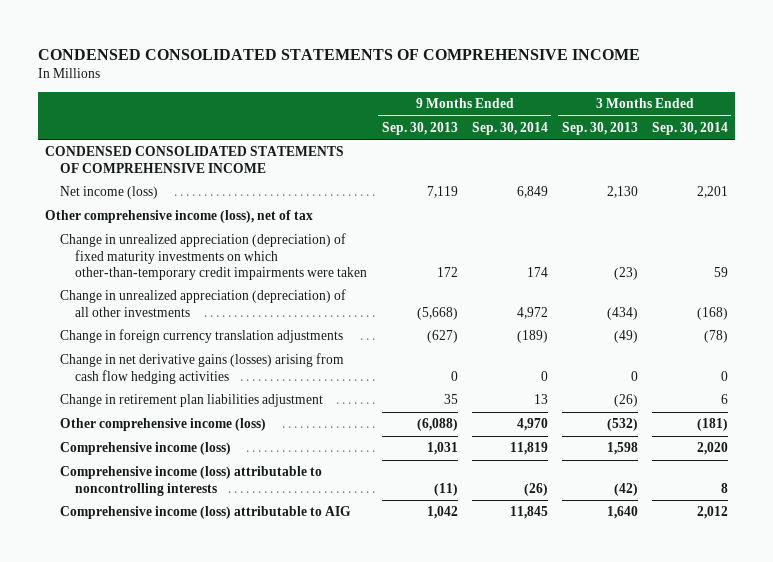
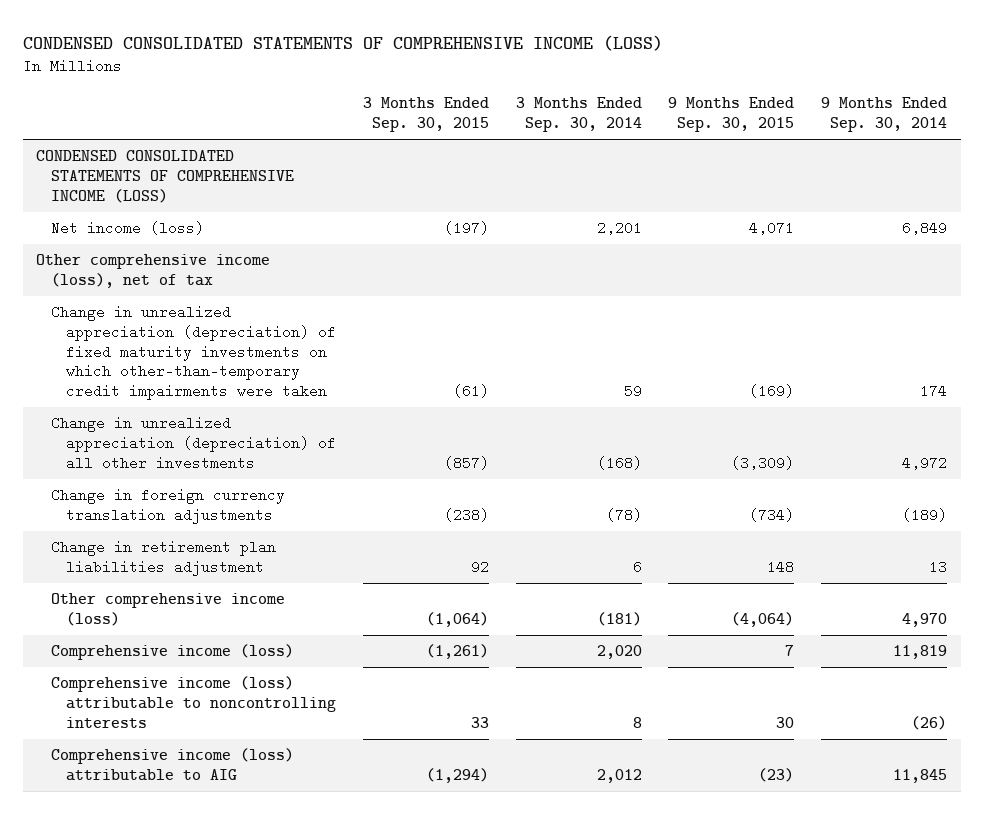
- CONDENSED CONSOLIDATED STATEMENTS OF COMPREHENSIVE INCOME
+ CONDENSED CONSOLIDATED STATEMENTS OF COMPREHENSIVE INCOME (LOSS)
- | 9 Months Ended Sep. 30, 2013 | 9 Months Ended Sep. 30, 2014 | 3 Months Ended Sep. 30, 2013 | 3 Months Ended Sep. 30, 2014
+ | 3 Months Ended Sep. 30, 2015 | 3 Months Ended Sep. 30, 2014 | 9 Months Ended Sep. 30, 2015 | 9 Months Ended Sep. 30, 2014
- CONDENSED CONSOLIDATED STATEMENTS OF COMPREHENSIVE INCOME
+ CONDENSED CONSOLIDATED STATEMENTS OF COMPREHENSIVE INCOME (LOSS)
- Change in net derivative gains (losses) arising from cash flow hedging activities | 0 | 0 | 0 | 0

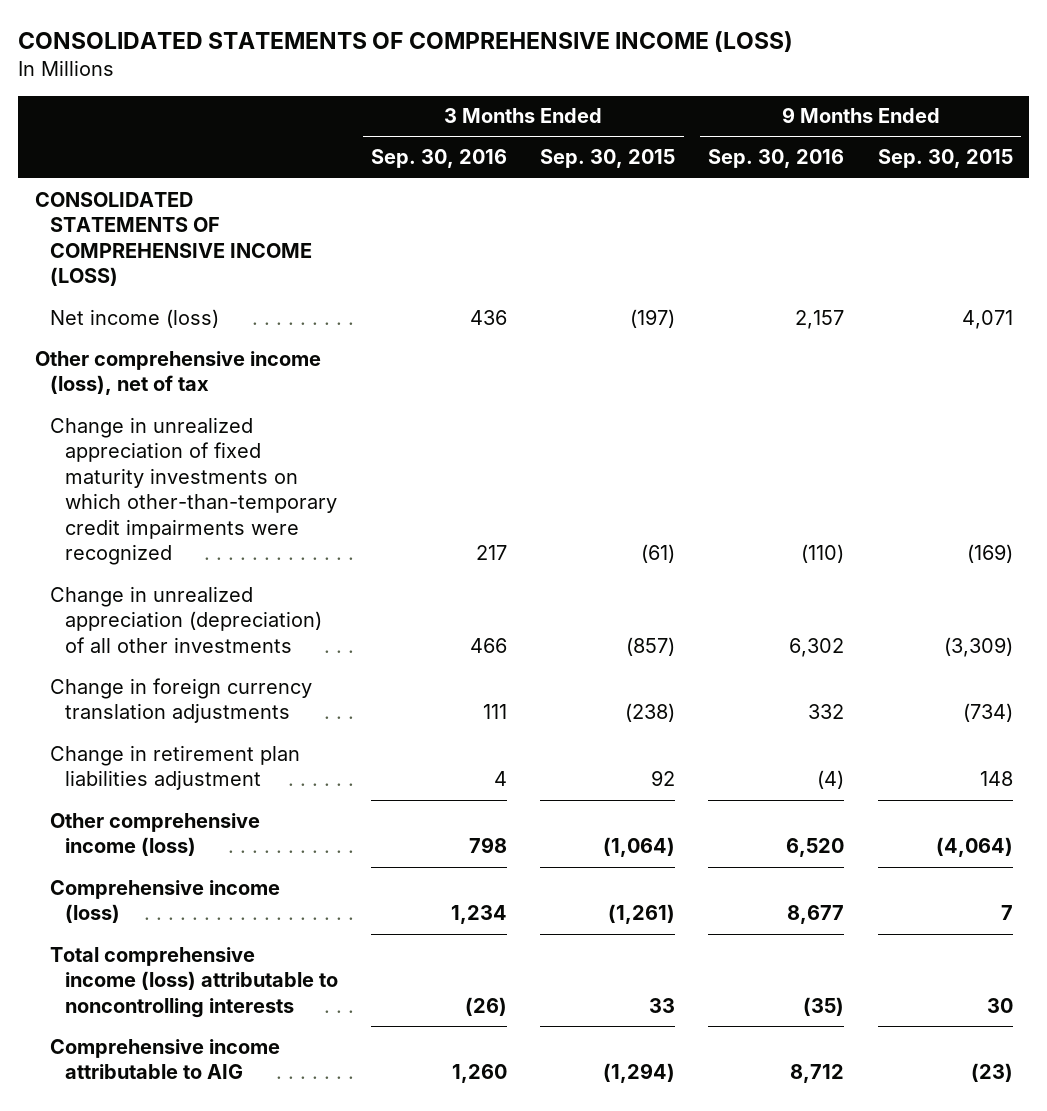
- CONDENSED CONSOLIDATED STATEMENTS OF COMPREHENSIVE INCOME (LOSS)
+ CONSOLIDATED STATEMENTS OF COMPREHENSIVE INCOME (LOSS)
- | 3 Months Ended Sep. 30, 2015 | 3 Months Ended Sep. 30, 2014 | 9 Months Ended Sep. 30, 2015 | 9 Months Ended Sep. 30, 2014
+ | 3 Months Ended Sep. 30, 2016 | 3 Months Ended Sep. 30, 2015 | 9 Months Ended Sep. 30, 2016 | 9 Months Ended Sep. 30, 2015
- CONDENSED CONSOLIDATED STATEMENTS OF COMPREHENSIVE INCOME (LOSS)
+ CONSOLIDATED STATEMENTS OF COMPREHENSIVE INCOME (LOSS)
- Change in unrealized appreciation (depreciation) of fixed maturity investments on which other-than-temporary credit impairments were taken | (61) | 59 | (169) | 174
+ Change in unrealized appreciation of fixed maturity investments on which other-than-temporary credit impairments were recognized | 217 | (61) | (110) | (169)
- Comprehensive income (loss) attributable to noncontrolling interests | 33 | 8 | 30 | (26)
- Comprehensive income (loss) attributable to AIG | (1,294) | 2,012 | (23) | 11,845
+ Total comprehensive income (loss) attributable to noncontrolling interests | (26) | 33 | (35) | 30
+ Comprehensive income attributable to AIG | 1,260 | (1,294) | 8,712 | (23)

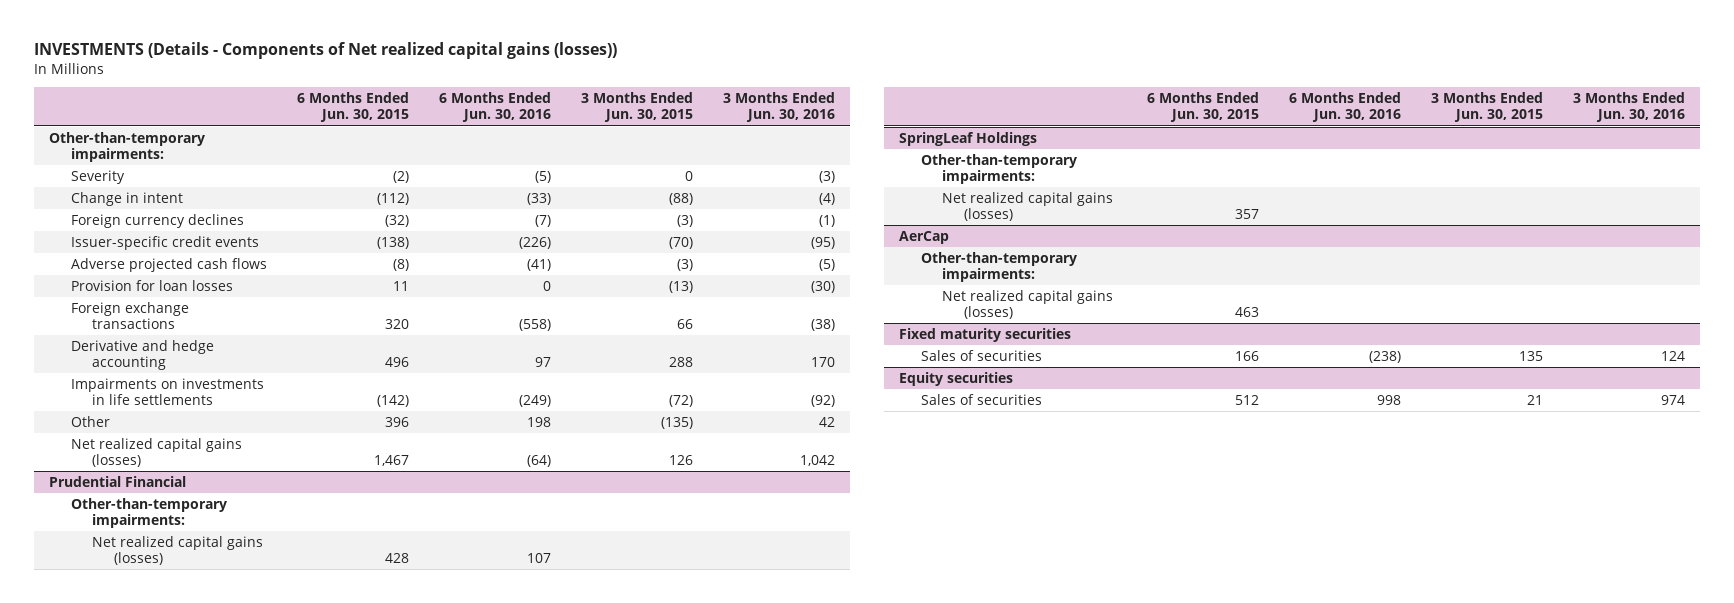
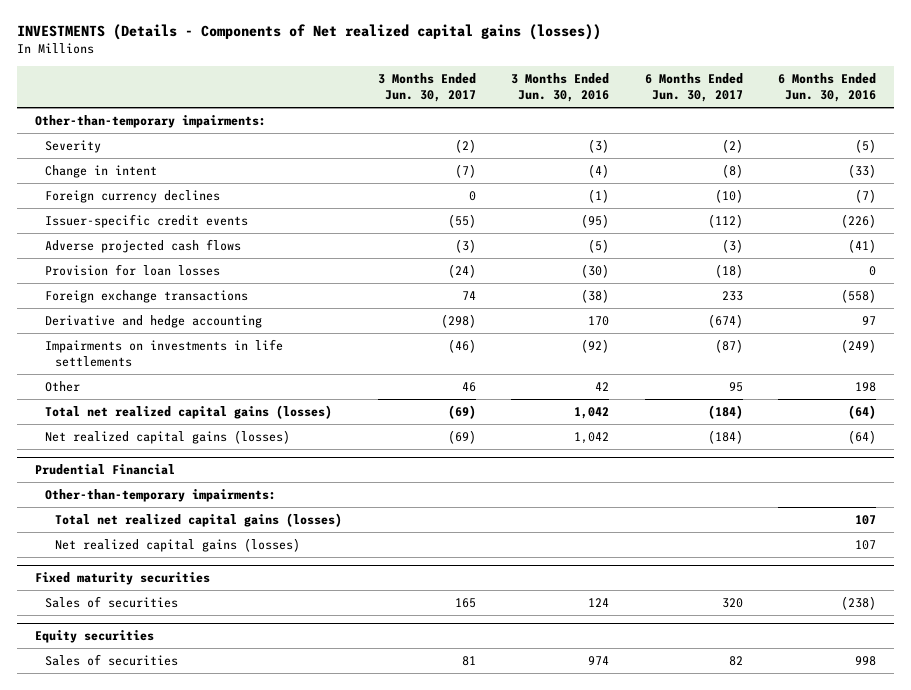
- | 6 Months Ended Jun. 30, 2015 | 6 Months Ended Jun. 30, 2016 | 3 Months Ended Jun. 30, 2015 | 3 Months Ended Jun. 30, 2016
+ | 3 Months Ended Jun. 30, 2017 | 3 Months Ended Jun. 30, 2016 | 6 Months Ended Jun. 30, 2017 | 6 Months Ended Jun. 30, 2016
+ Total net realized capital gains (losses) | (69) | 1,042 | (184) | (64)
@ Prudential Financial
+ Total net realized capital gains (losses) | | | | 107
- SpringLeaf Holdings
- Other-than-temporary impairments:
- Net realized capital gains (losses) | 357 | | |
- AerCap
- Other-than-temporary impairments:
- Net realized capital gains (losses) | 463 | | |

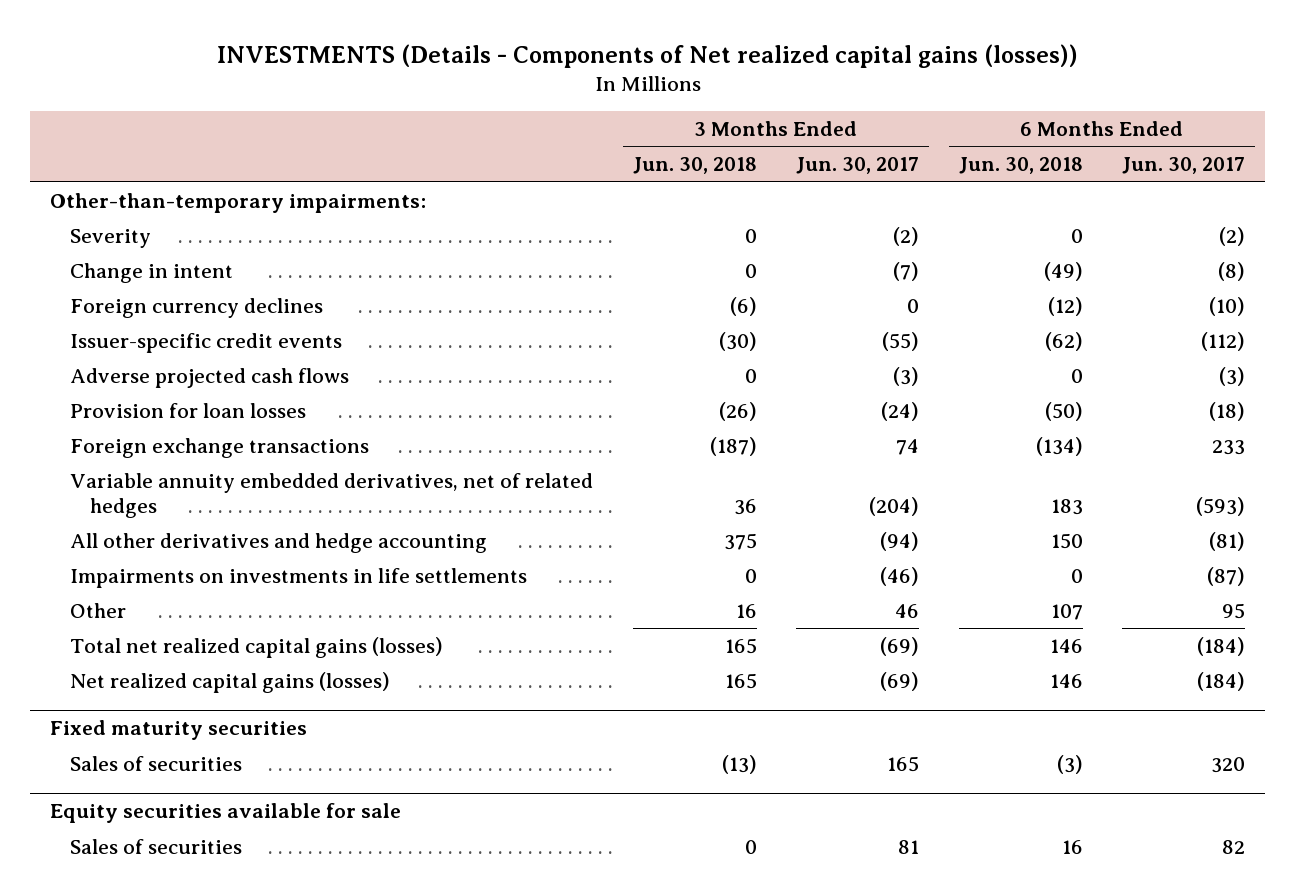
- | 3 Months Ended Jun. 30, 2017 | 3 Months Ended Jun. 30, 2016 | 6 Months Ended Jun. 30, 2017 | 6 Months Ended Jun. 30, 2016
+ | 3 Months Ended Jun. 30, 2018 | 3 Months Ended Jun. 30, 2017 | 6 Months Ended Jun. 30, 2018 | 6 Months Ended Jun. 30, 2017
- Derivative and hedge accounting | (298) | 170 | (674) | 97
+ Variable annuity embedded derivatives, net of related hedges | 36 | (204) | 183 | (593)
+ All other derivatives and hedge accounting | 375 | (94) | 150 | (81)
- Prudential Financial
- Other-than-temporary impairments:
- Total net realized capital gains (losses) | | | | 107
- Net realized capital gains (losses) | | | | 107
- Equity securities
+ Equity securities available for sale

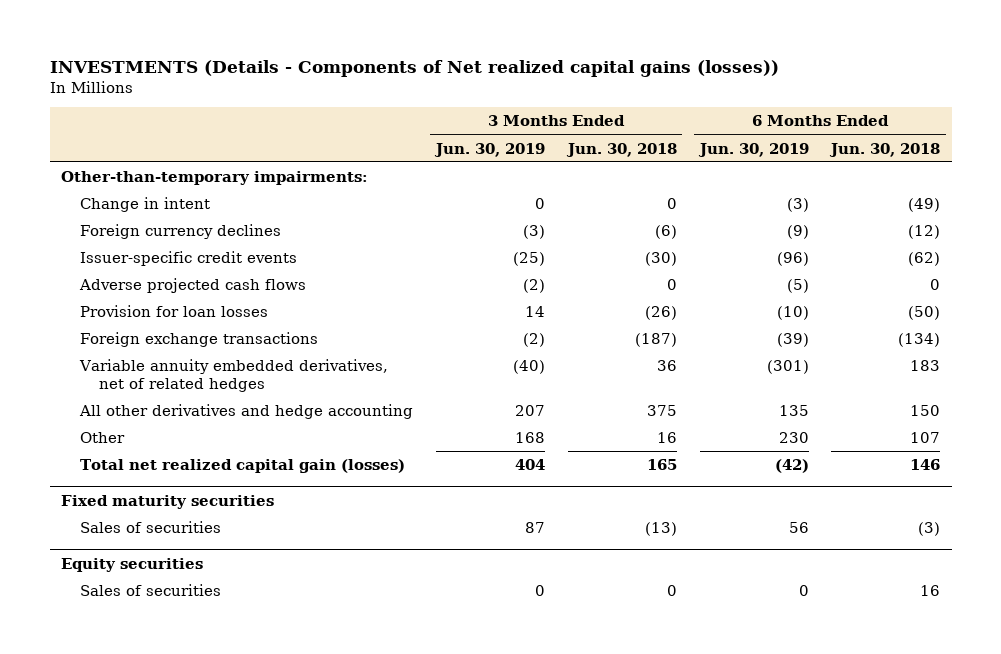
- | 3 Months Ended Jun. 30, 2018 | 3 Months Ended Jun. 30, 2017 | 6 Months Ended Jun. 30, 2018 | 6 Months Ended Jun. 30, 2017
+ | 3 Months Ended Jun. 30, 2019 | 3 Months Ended Jun. 30, 2018 | 6 Months Ended Jun. 30, 2019 | 6 Months Ended Jun. 30, 2018
- Severity | 0 | (2) | 0 | (2)
- Impairments on investments in life settlements | 0 | (46) | 0 | (87)
- Total net realized capital gains (losses) | 165 | (69) | 146 | (184)
- Net realized capital gains (losses) | 165 | (69) | 146 | (184)
+ Total net realized capital gain (losses) | 404 | 165 | (42) | 146
- Equity securities available for sale
+ Equity securities

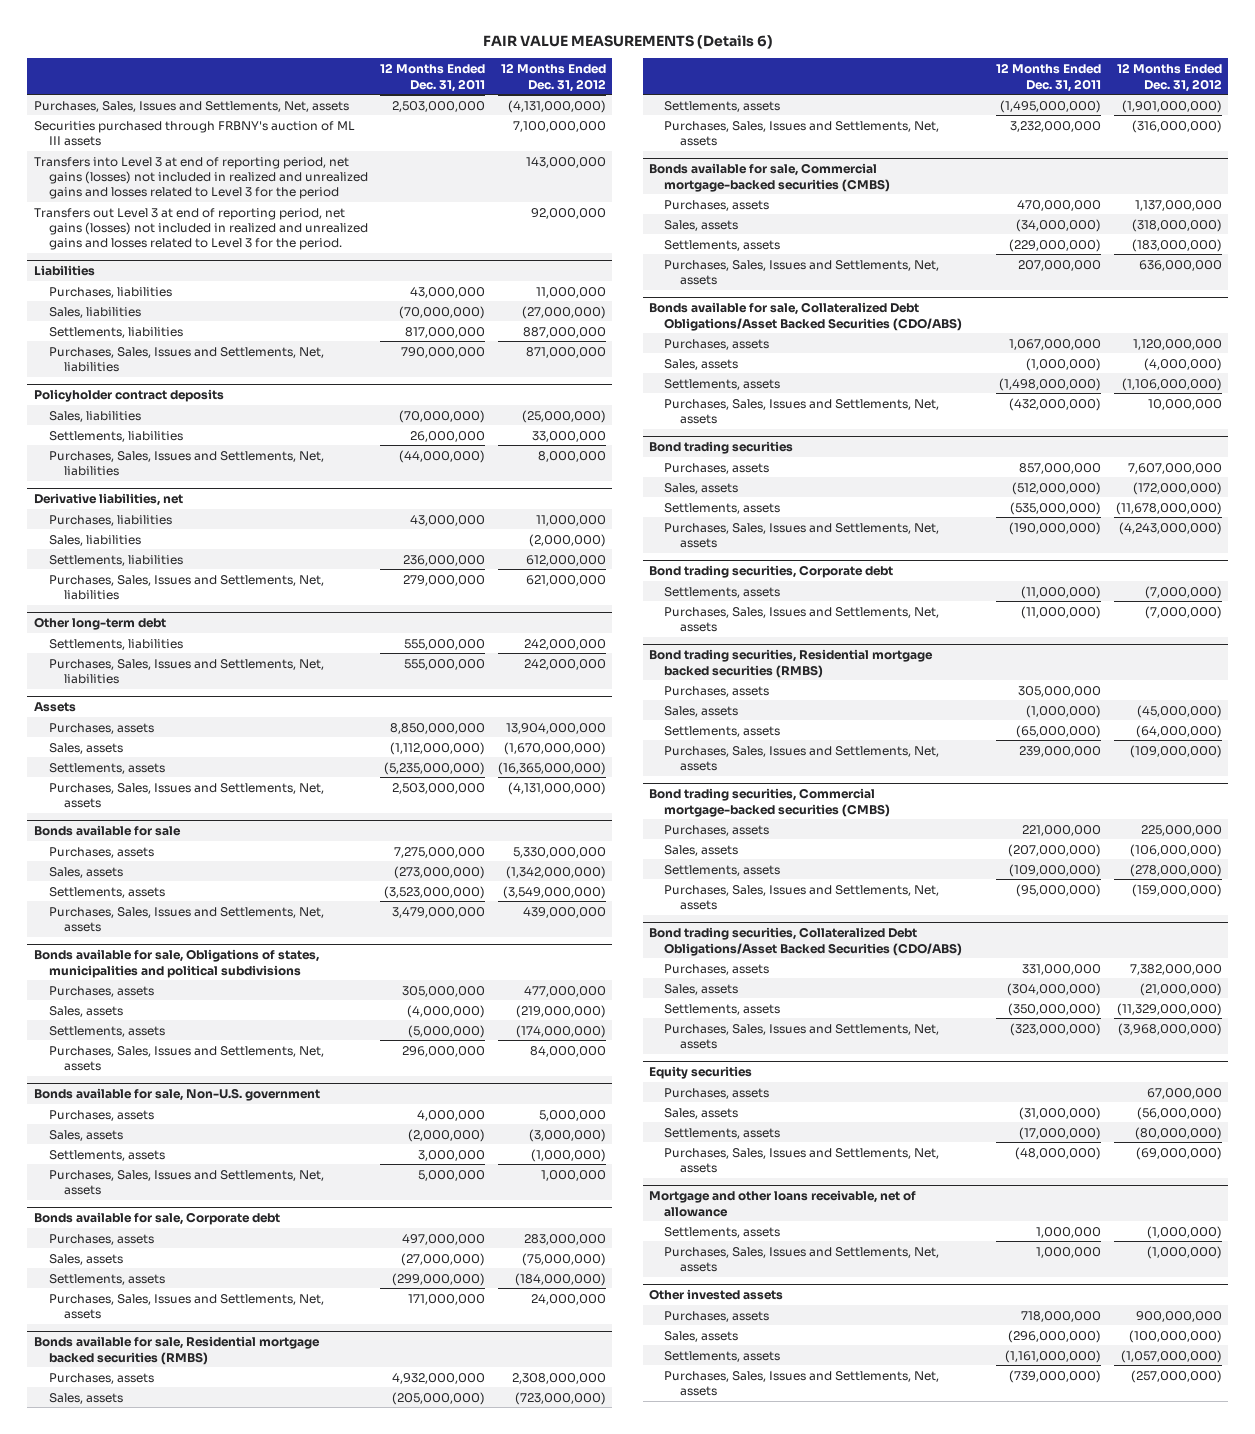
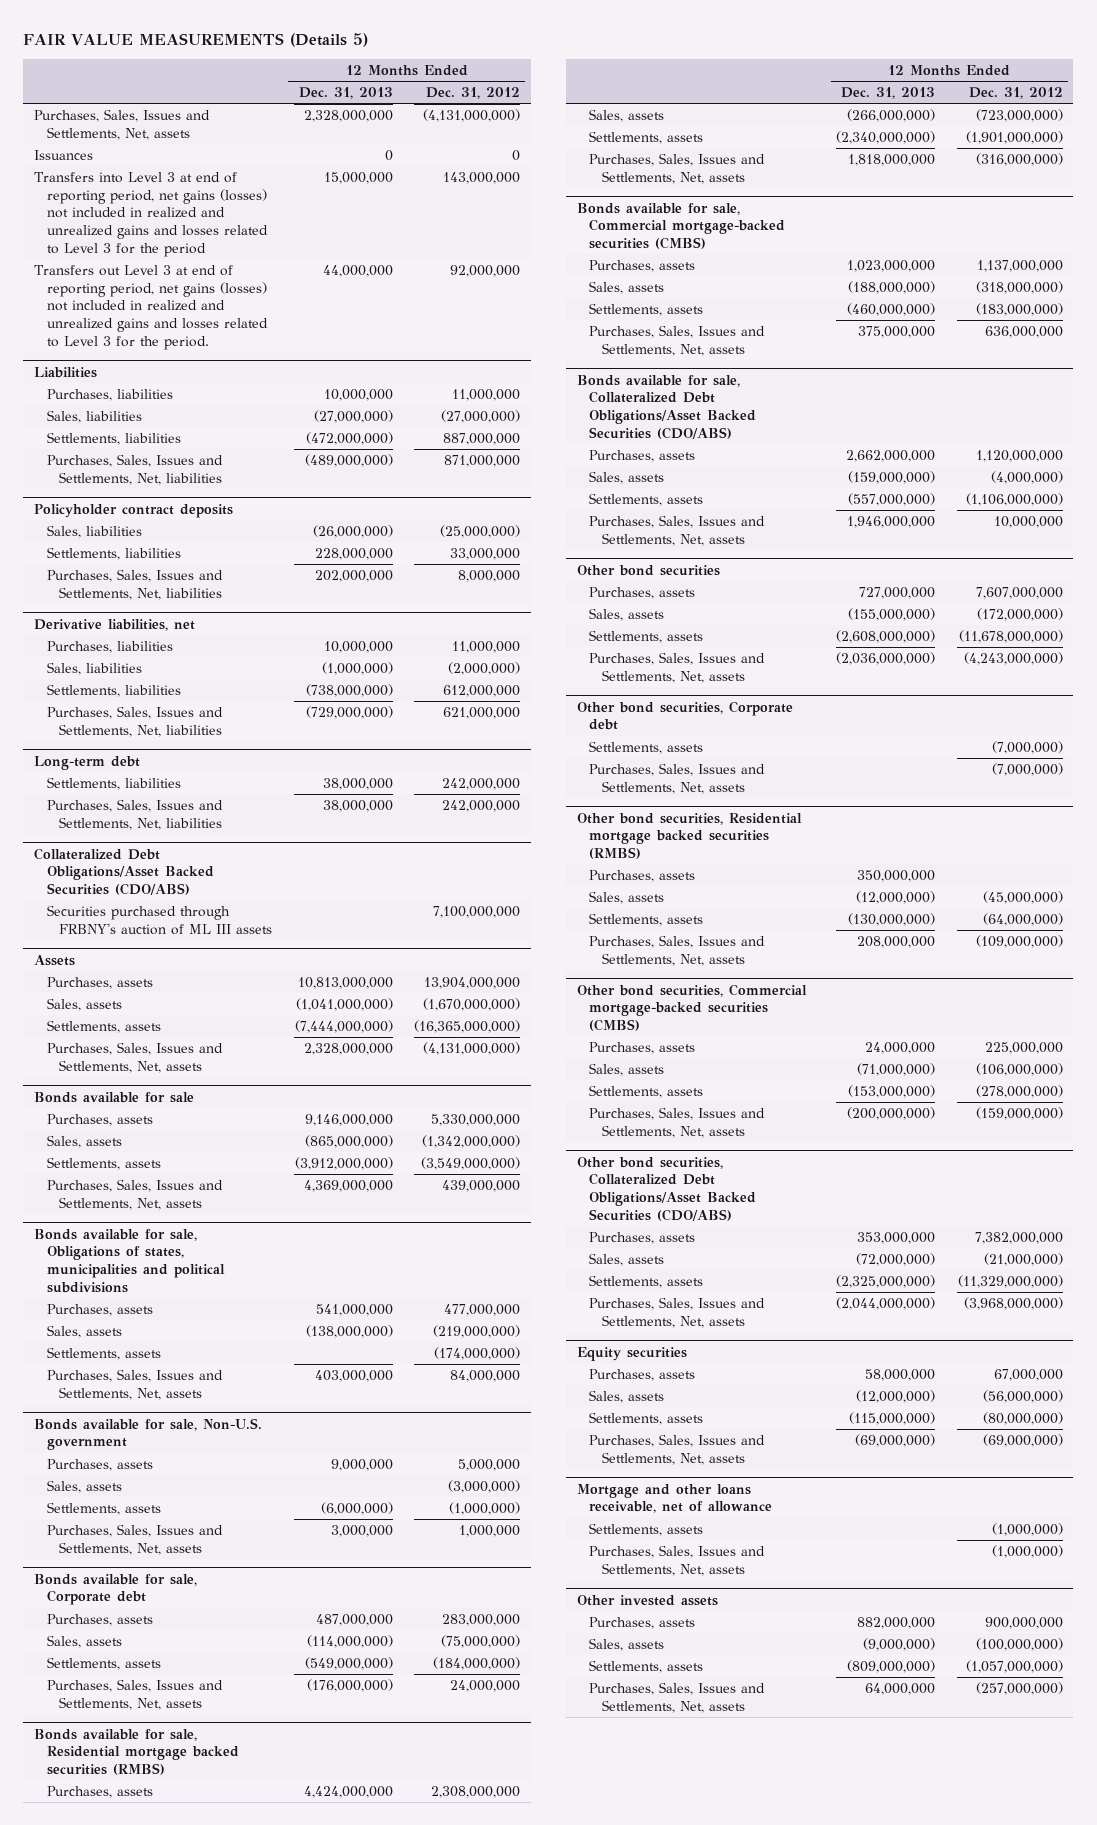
- FAIR VALUE MEASUREMENTS (Details 6)
+ FAIR VALUE MEASUREMENTS (Details 5)
- | 12 Months Ended Dec. 31, 2011 | 12 Months Ended Dec. 31, 2012
+ | 12 Months Ended Dec. 31, 2013 | 12 Months Ended Dec. 31, 2012
- Securities purchased through FRBNY's auction of ML III assets | | 7,100,000,000
+ Issuances | 0 | 0
- Other long-term debt
+ Long-term debt
+ Collateralized Debt Obligations/Asset Backed Securities (CDO/ABS)
+ Securities purchased through FRBNY's auction of ML III assets | | 7,100,000,000
- Bond trading securities
+ Other bond securities
- Bond trading securities, Corporate debt
+ Other bond securities, Corporate debt
- Bond trading securities, Residential mortgage backed securities (RMBS)
+ Other bond securities, Residential mortgage backed securities (RMBS)
- Bond trading securities, Commercial mortgage-backed securities (CMBS)
+ Other bond securities, Commercial mortgage-backed securities (CMBS)
- Bond trading securities, Collateralized Debt Obligations/Asset Backed Securities (CDO/ABS)
+ Other bond securities, Collateralized Debt Obligations/Asset Backed Securities (CDO/ABS)

